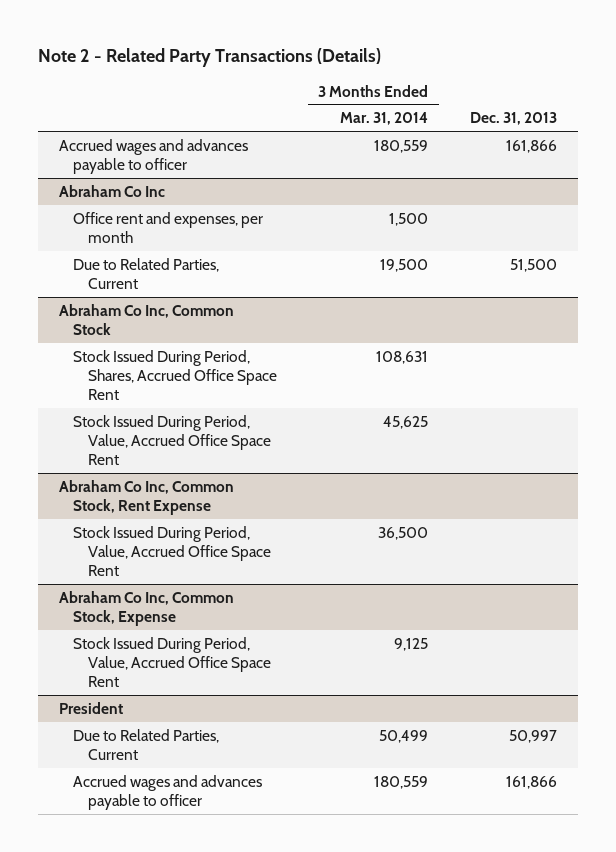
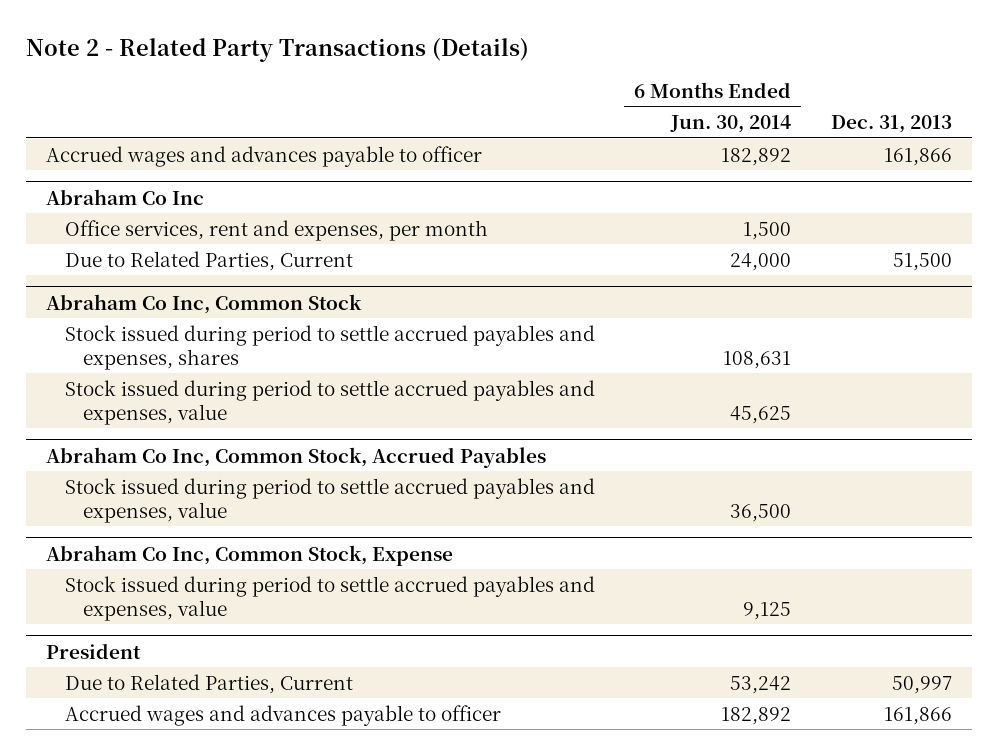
- | 3 Months Ended Mar. 31, 2014 | Dec. 31, 2013
+ | 6 Months Ended Jun. 30, 2014 | Dec. 31, 2013
@ Abraham Co Inc
- Office rent and expenses, per month | 1,500 |
+ Office services, rent and expenses, per month | 1,500 |
@ Abraham Co Inc, Common Stock
- Stock Issued During Period, Shares, Accrued Office Space Rent | 108,631 |
- Stock Issued During Period, Value, Accrued Office Space Rent | 45,625 |
- Abraham Co Inc, Common Stock, Rent Expense
- Stock Issued During Period, Value, Accrued Office Space Rent | 36,500 |
@ Abraham Co Inc, Common Stock
+ Stock issued during period to settle accrued payables and expenses, shares | 108,631 |
+ Stock issued during period to settle accrued payables and expenses, value | 45,625 |
+ Abraham Co Inc, Common Stock, Accrued Payables
+ Stock issued during period to settle accrued payables and expenses, value | 36,500 |
@ Abraham Co Inc, Common Stock, Expense
- Stock Issued During Period, Value, Accrued Office Space Rent | 9,125 |
+ Stock issued during period to settle accrued payables and expenses, value | 9,125 |

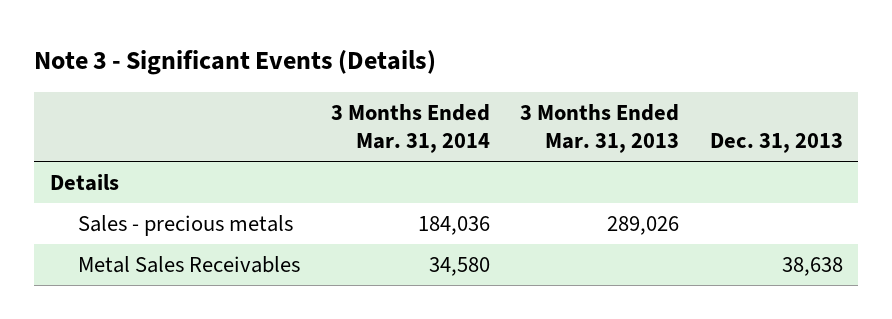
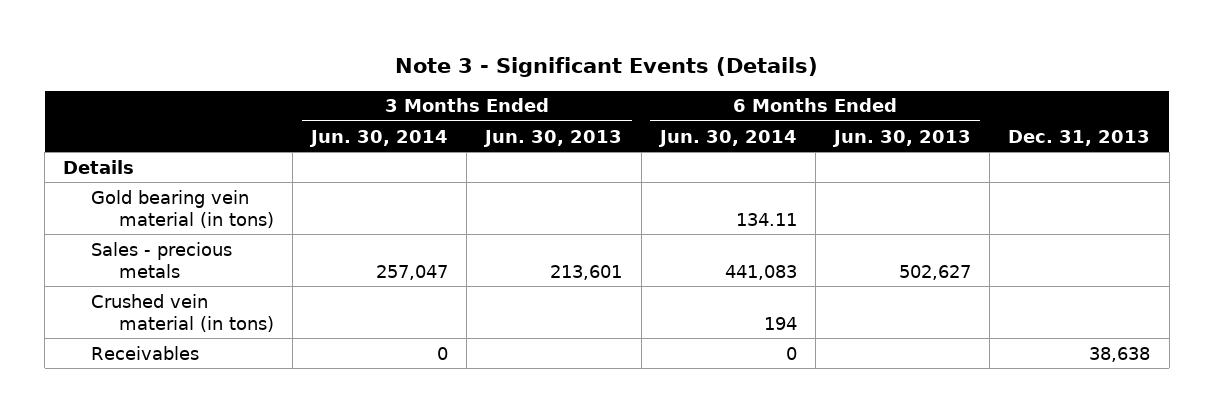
- | 3 Months Ended Mar. 31, 2014 | 3 Months Ended Mar. 31, 2013 | Dec. 31, 2013
+ | 3 Months Ended Jun. 30, 2014 | 3 Months Ended Jun. 30, 2013 | 6 Months Ended Jun. 30, 2014 | 6 Months Ended Jun. 30, 2013 | Dec. 31, 2013
+ Gold bearing vein material (in tons) | | | 134.11 | |
- Metal Sales Receivables | 34,580 | | 38,638
+ Crushed vein material (in tons) | | | 194 | |
+ Receivables | 0 | | 0 | | 38,638

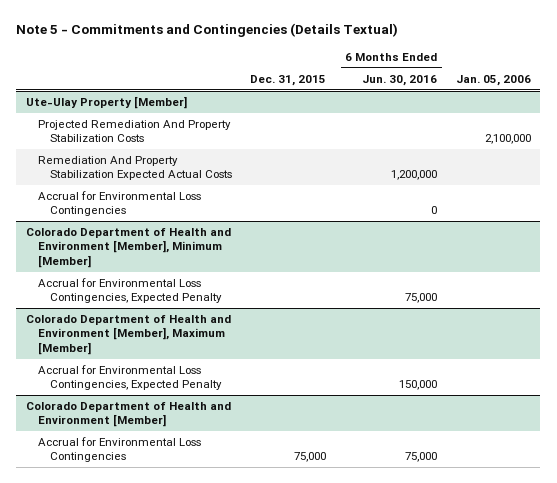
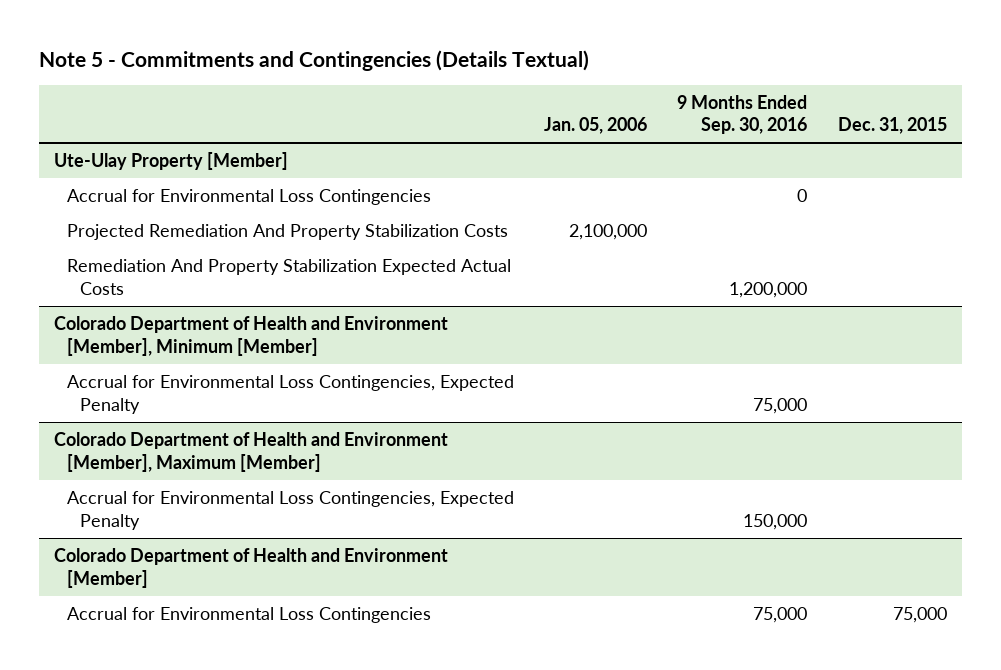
- | Dec. 31, 2015 | 6 Months Ended Jun. 30, 2016 | Jan. 05, 2006
+ | Jan. 05, 2006 | 9 Months Ended Sep. 30, 2016 | Dec. 31, 2015
@ Ute-Ulay Property [Member]
moved up: Accrual for Environmental Loss Contingencies | | 0 |

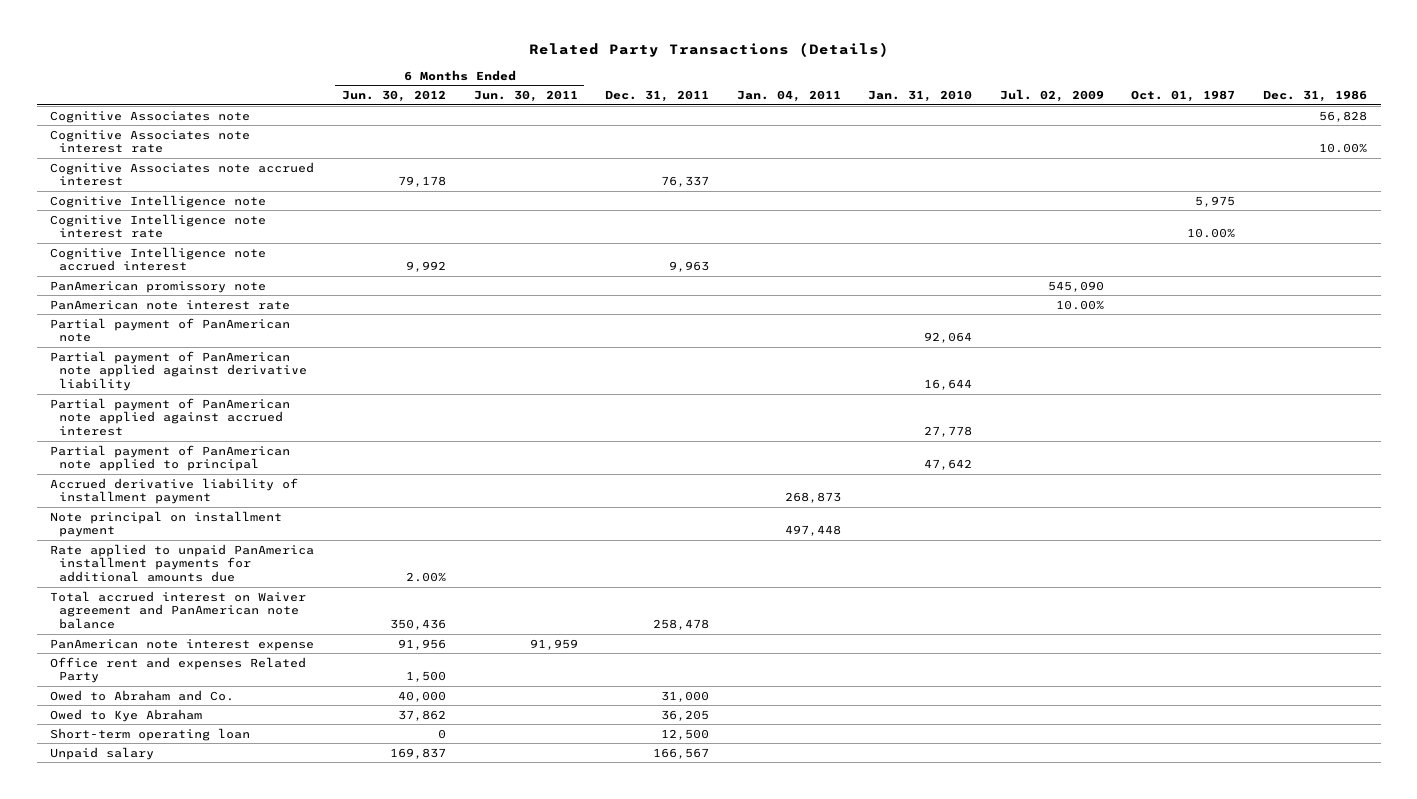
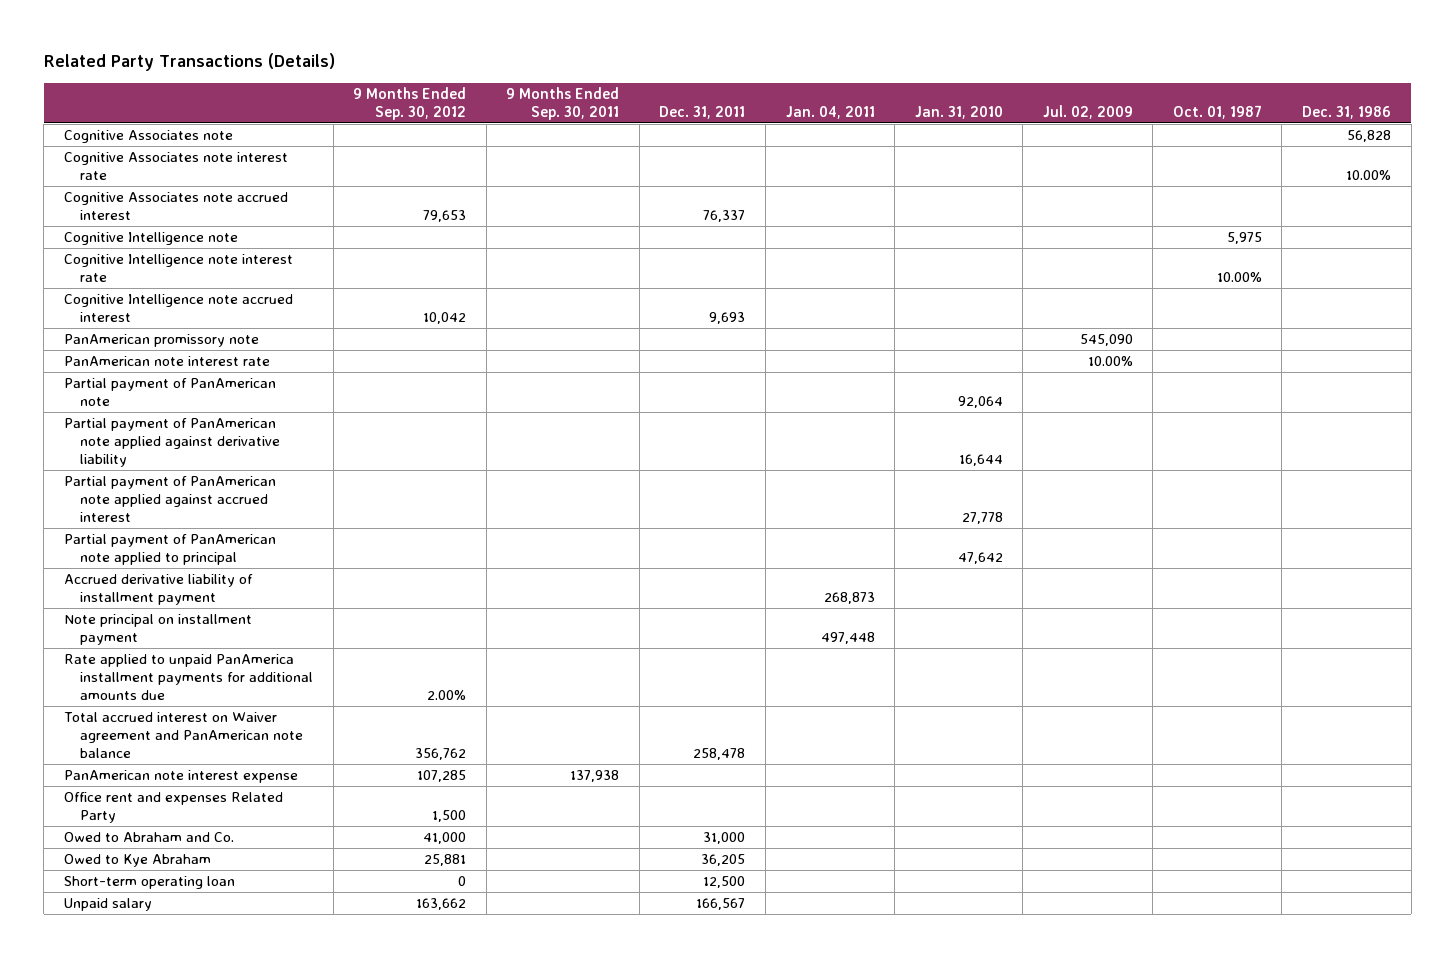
- | 6 Months Ended Jun. 30, 2012 | 6 Months Ended Jun. 30, 2011 | Dec. 31, 2011 | Jan. 04, 2011 | Jan. 31, 2010 | Jul. 02, 2009 | Oct. 01, 1987 | Dec. 31, 1986
+ | 9 Months Ended Sep. 30, 2012 | 9 Months Ended Sep. 30, 2011 | Dec. 31, 2011 | Jan. 04, 2011 | Jan. 31, 2010 | Jul. 02, 2009 | Oct. 01, 1987 | Dec. 31, 1986
- Cognitive Intelligence note accrued interest | 9,992 | | 9,963 | | | | |
+ Cognitive Intelligence note accrued interest | 10,042 | | 9,693 | | | | |

